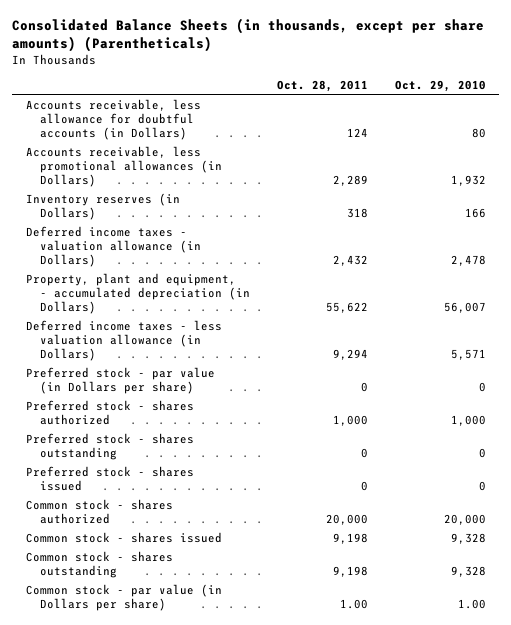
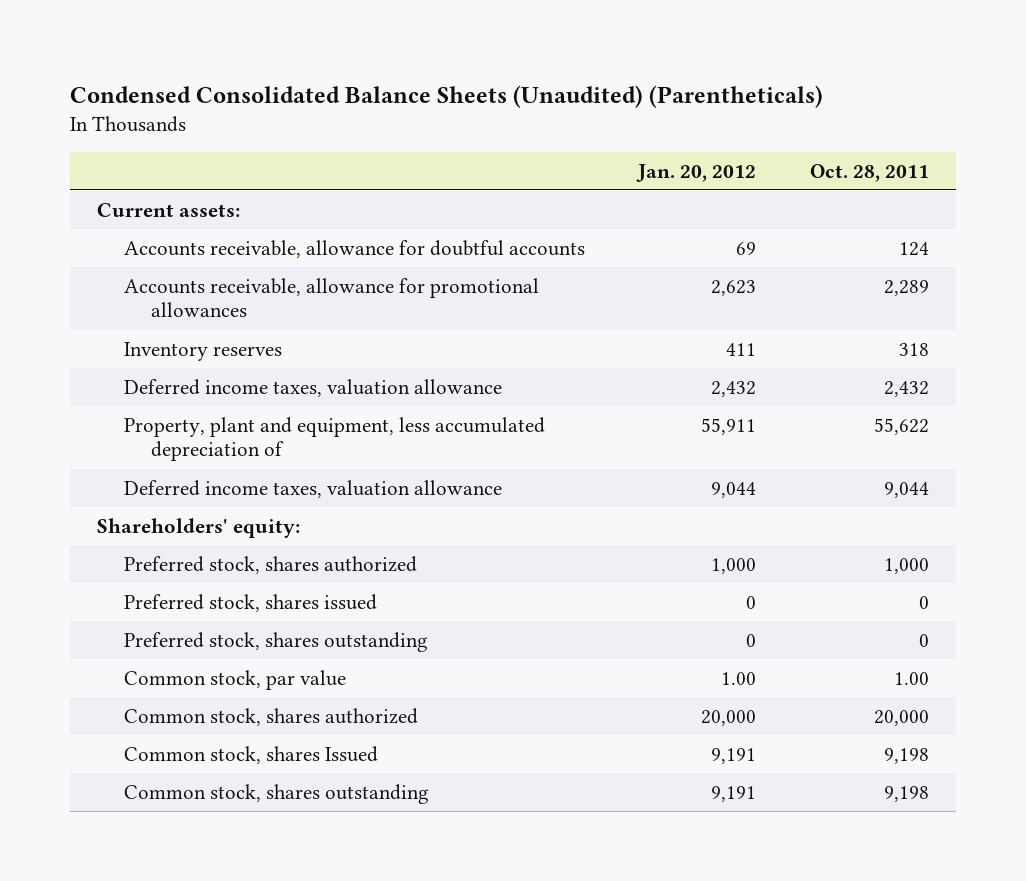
- Consolidated Balance Sheets (in thousands, except per share amounts) (Parentheticals)
+ Condensed Consolidated Balance Sheets (Unaudited) (Parentheticals)
- | Oct. 28, 2011 | Oct. 29, 2010
+ | Jan. 20, 2012 | Oct. 28, 2011
- Accounts receivable, less allowance for doubtful accounts (in Dollars) | 124 | 80
- Accounts receivable, less promotional allowances (in Dollars) | 2,289 | 1,932
- Inventory reserves (in Dollars) | 318 | 166
- Deferred income taxes - valuation allowance (in Dollars) | 2,432 | 2,478
- Property, plant and equipment, - accumulated depreciation (in Dollars) | 55,622 | 56,007
- Deferred income taxes - less valuation allowance (in Dollars) | 9,294 | 5,571
- Preferred stock - par value (in Dollars per share) | 0 | 0
- Preferred stock - shares authorized | 1,000 | 1,000
- Preferred stock - shares outstanding | 0 | 0
- Preferred stock - shares issued | 0 | 0
- Common stock - shares authorized | 20,000 | 20,000
- Common stock - shares issued | 9,198 | 9,328
- Common stock - shares outstanding | 9,198 | 9,328
- Common stock - par value (in Dollars per share) | 1.00 | 1.00
+ Current assets:
+ Accounts receivable, allowance for doubtful accounts | 69 | 124
+ Accounts receivable, allowance for promotional allowances | 2,623 | 2,289
+ Inventory reserves | 411 | 318
+ Deferred income taxes, valuation allowance | 2,432 | 2,432
+ Property, plant and equipment, less accumulated depreciation of | 55,911 | 55,622
+ Deferred income taxes, valuation allowance | 9,044 | 9,044
+ Shareholders' equity:
+ Preferred stock, shares authorized | 1,000 | 1,000
+ Preferred stock, shares issued | 0 | 0
+ Preferred stock, shares outstanding | 0 | 0
+ Common stock, par value | 1.00 | 1.00
+ Common stock, shares authorized | 20,000 | 20,000
+ Common stock, shares Issued | 9,191 | 9,198
+ Common stock, shares outstanding | 9,191 | 9,198

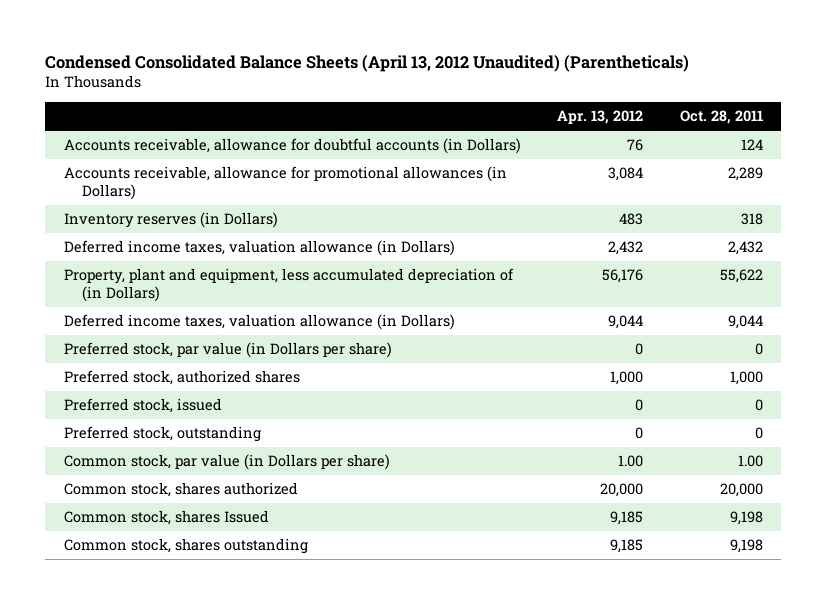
- Condensed Consolidated Balance Sheets (Unaudited) (Parentheticals)
+ Condensed Consolidated Balance Sheets (April 13, 2012 Unaudited) (Parentheticals)
- | Jan. 20, 2012 | Oct. 28, 2011
+ | Apr. 13, 2012 | Oct. 28, 2011
- Current assets:
- Accounts receivable, allowance for doubtful accounts | 69 | 124
- Accounts receivable, allowance for promotional allowances | 2,623 | 2,289
- Inventory reserves | 411 | 318
- Deferred income taxes, valuation allowance | 2,432 | 2,432
- Property, plant and equipment, less accumulated depreciation of | 55,911 | 55,622
- Deferred income taxes, valuation allowance | 9,044 | 9,044
- Shareholders' equity:
- Preferred stock, shares authorized | 1,000 | 1,000
- Preferred stock, shares issued | 0 | 0
- Preferred stock, shares outstanding | 0 | 0
- Common stock, par value | 1.00 | 1.00
+ Accounts receivable, allowance for doubtful accounts (in Dollars) | 76 | 124
+ Accounts receivable, allowance for promotional allowances (in Dollars) | 3,084 | 2,289
+ Inventory reserves (in Dollars) | 483 | 318
+ Deferred income taxes, valuation allowance (in Dollars) | 2,432 | 2,432
+ Property, plant and equipment, less accumulated depreciation of (in Dollars) | 56,176 | 55,622
+ Deferred income taxes, valuation allowance (in Dollars) | 9,044 | 9,044
+ Preferred stock, par value (in Dollars per share) | 0 | 0
+ Preferred stock, authorized shares | 1,000 | 1,000
+ Preferred stock, issued | 0 | 0
+ Preferred stock, outstanding | 0 | 0
+ Common stock, par value (in Dollars per share) | 1.00 | 1.00

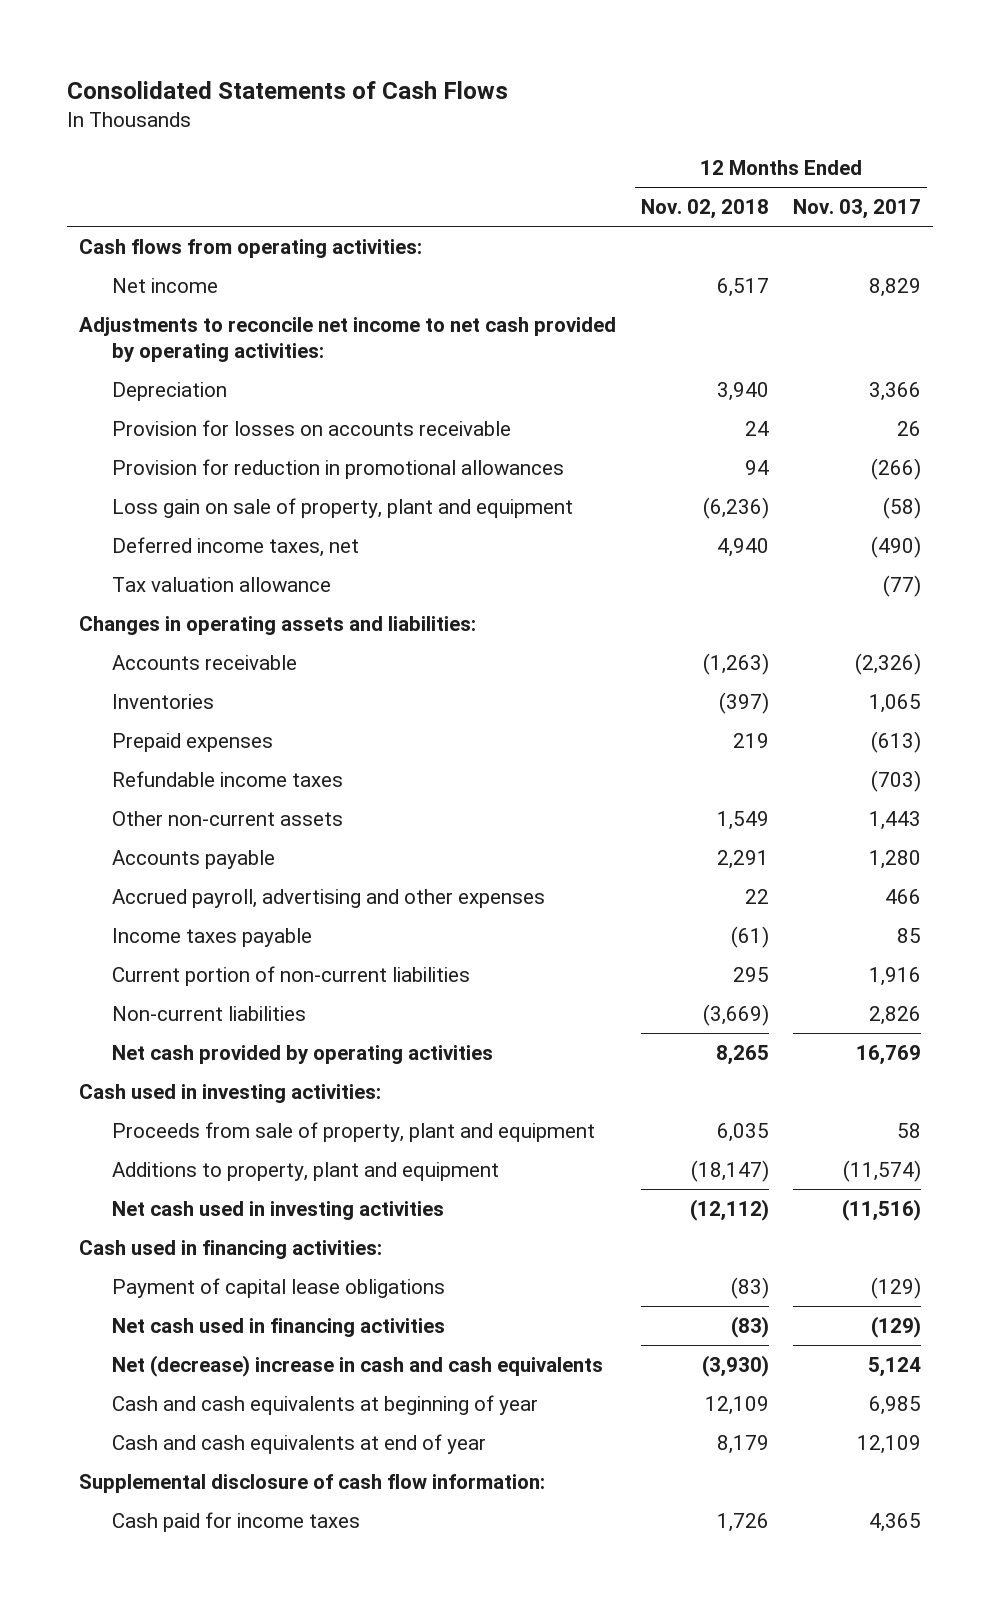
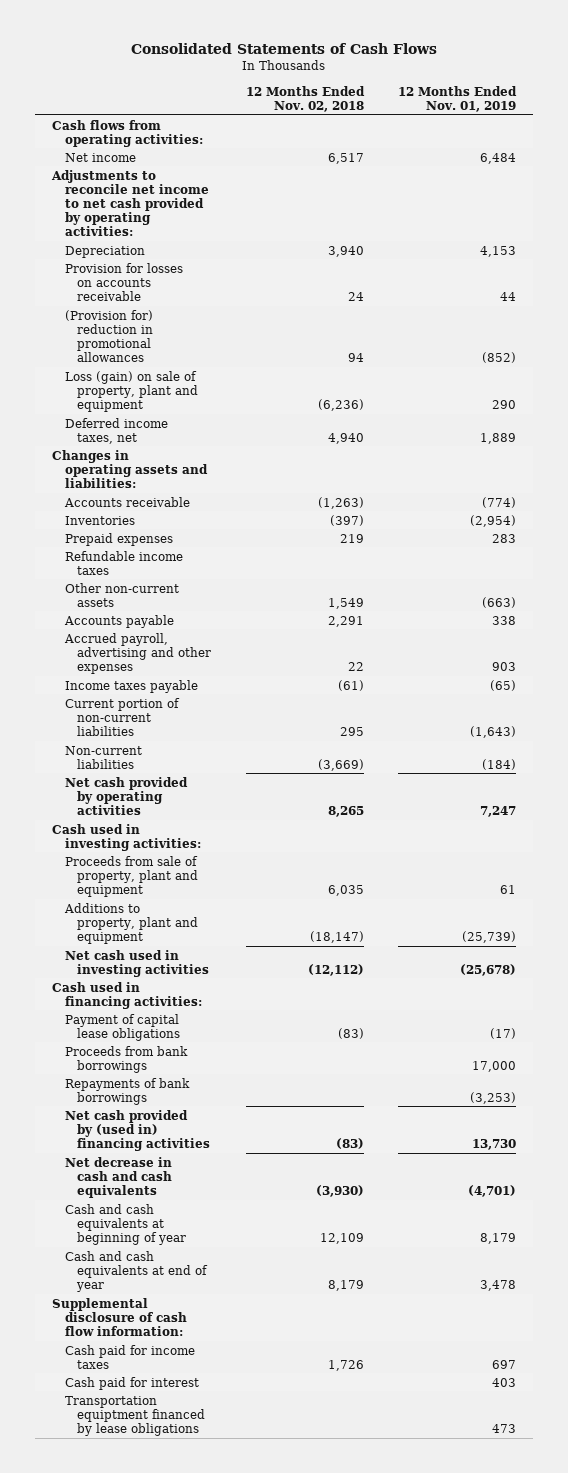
- | 12 Months Ended Nov. 02, 2018 | 12 Months Ended Nov. 03, 2017
+ | 12 Months Ended Nov. 02, 2018 | 12 Months Ended Nov. 01, 2019
- Provision for reduction in promotional allowances | 94 | (266)
- Loss gain on sale of property, plant and equipment | (6,236) | (58)
+ (Provision for) reduction in promotional allowances | 94 | (852)
+ Loss (gain) on sale of property, plant and equipment | (6,236) | 290
- Tax valuation allowance | | (77)
- Net cash used in financing activities | (83) | (129)
- Net (decrease) increase in cash and cash equivalents | (3,930) | 5,124
+ Proceeds from bank borrowings | | 17,000
+ Repayments of bank borrowings | | (3,253)
+ Net cash provided by (used in) financing activities | (83) | 13,730
+ Net decrease in cash and cash equivalents | (3,930) | (4,701)
+ Cash paid for interest | | 403
+ Transportation equiptment financed by lease obligations | | 473

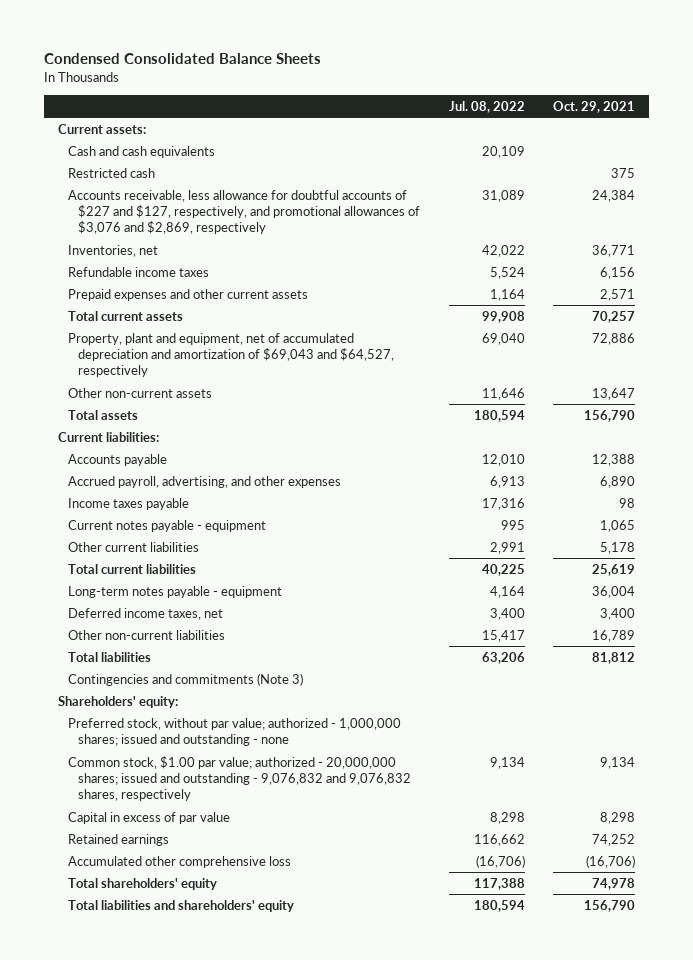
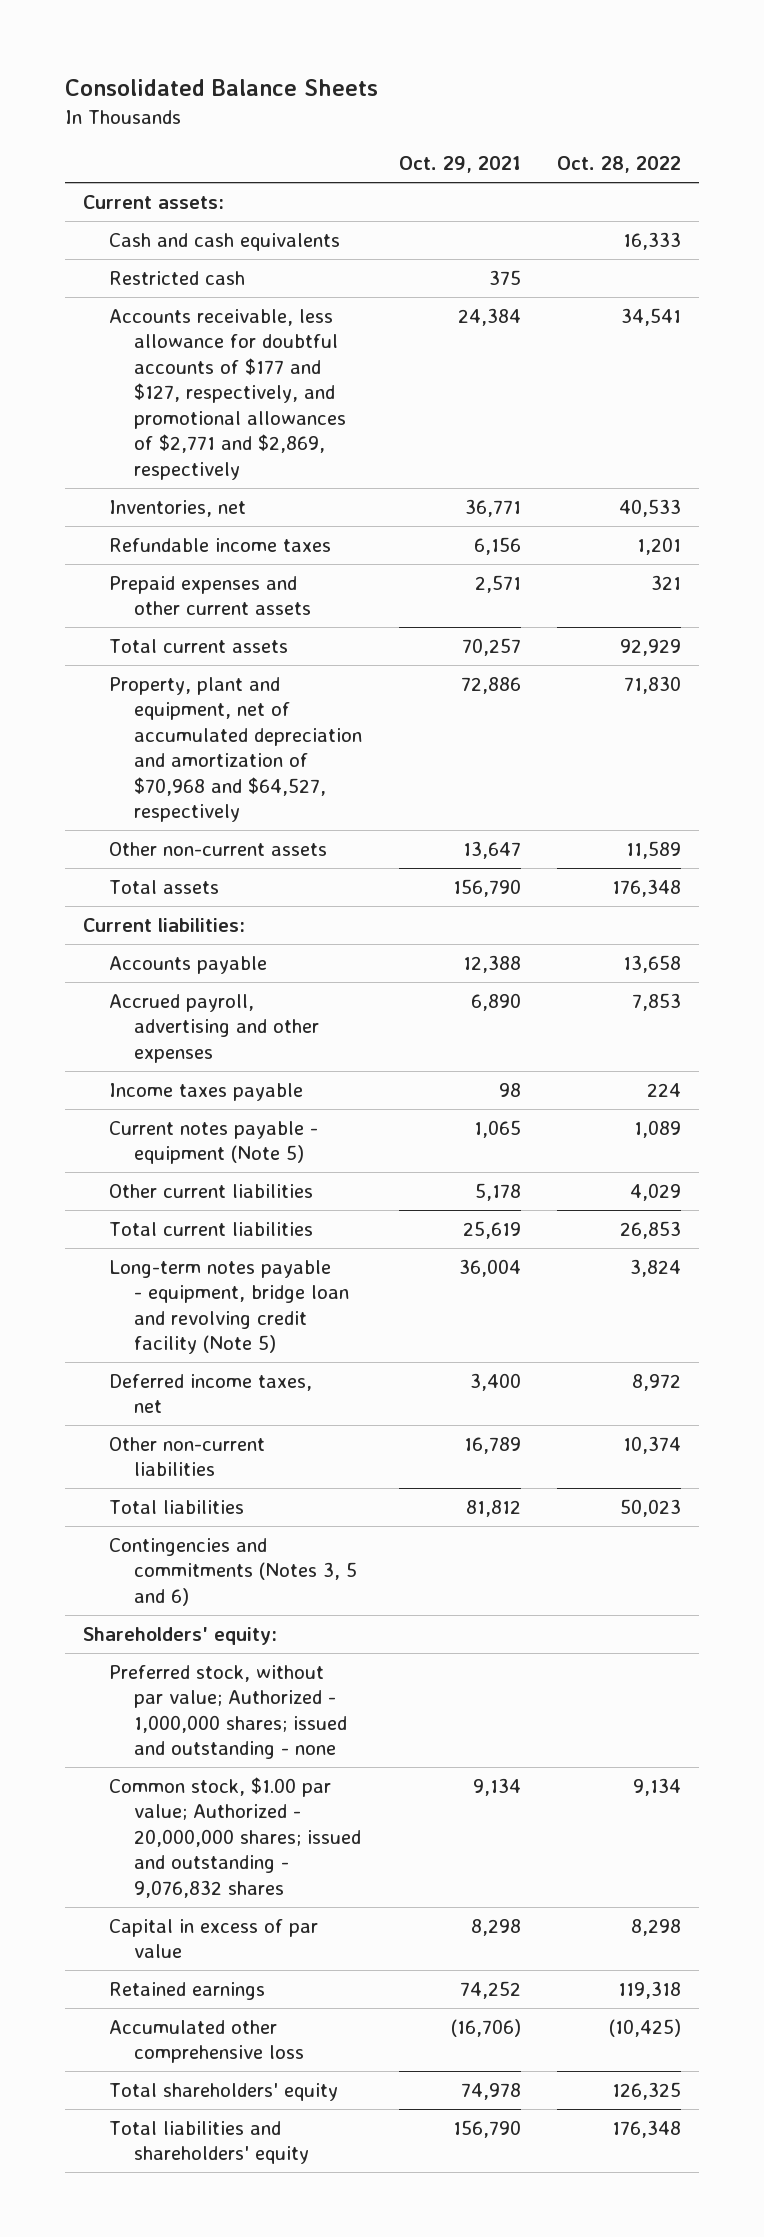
- Condensed Consolidated Balance Sheets
+ Consolidated Balance Sheets
- | Jul. 08, 2022 | Oct. 29, 2021
+ | Oct. 29, 2021 | Oct. 28, 2022
- Accounts receivable, less allowance for doubtful accounts of $227 and $127, respectively, and promotional allowances of $3,076 and $2,869, respectively | 31,089 | 24,384
+ Accounts receivable, less allowance for doubtful accounts of $177 and $127, respectively, and promotional allowances of $2,771 and $2,869, respectively | 24,384 | 34,541
- Property, plant and equipment, net of accumulated depreciation and amortization of $69,043 and $64,527, respectively | 69,040 | 72,886
+ Property, plant and equipment, net of accumulated depreciation and amortization of $70,968 and $64,527, respectively | 72,886 | 71,830
- Accrued payroll, advertising, and other expenses | 6,913 | 6,890
+ Accrued payroll, advertising and other expenses | 6,890 | 7,853
- Current notes payable - equipment | 995 | 1,065
+ Current notes payable - equipment (Note 5) | 1,065 | 1,089
- Long-term notes payable - equipment | 4,164 | 36,004
+ Long-term notes payable - equipment, bridge loan and revolving credit facility (Note 5) | 36,004 | 3,824
- Contingencies and commitments (Note 3)
+ Contingencies and commitments (Notes 3, 5 and 6)
- Preferred stock, without par value; authorized - 1,000,000 shares; issued and outstanding - none
- Common stock, $1.00 par value; authorized - 20,000,000 shares; issued and outstanding - 9,076,832 and 9,076,832 shares, respectively | 9,134 | 9,134
+ Preferred stock, without par value; Authorized - 1,000,000 shares; issued and outstanding - none
+ Common stock, $1.00 par value; Authorized - 20,000,000 shares; issued and outstanding - 9,076,832 shares | 9,134 | 9,134

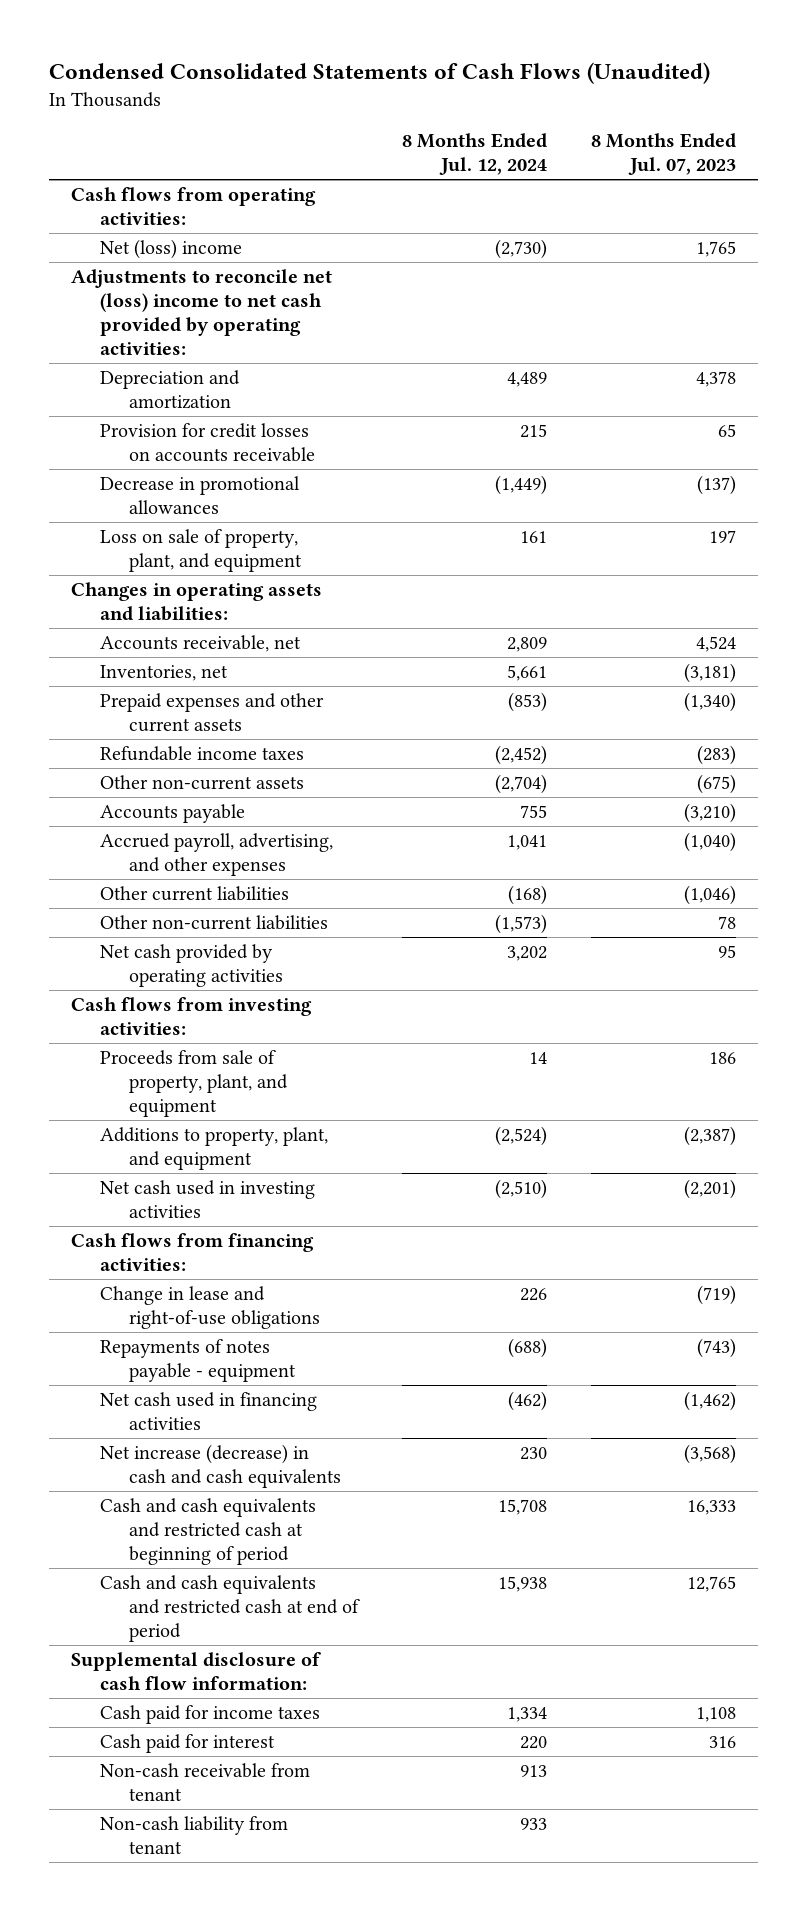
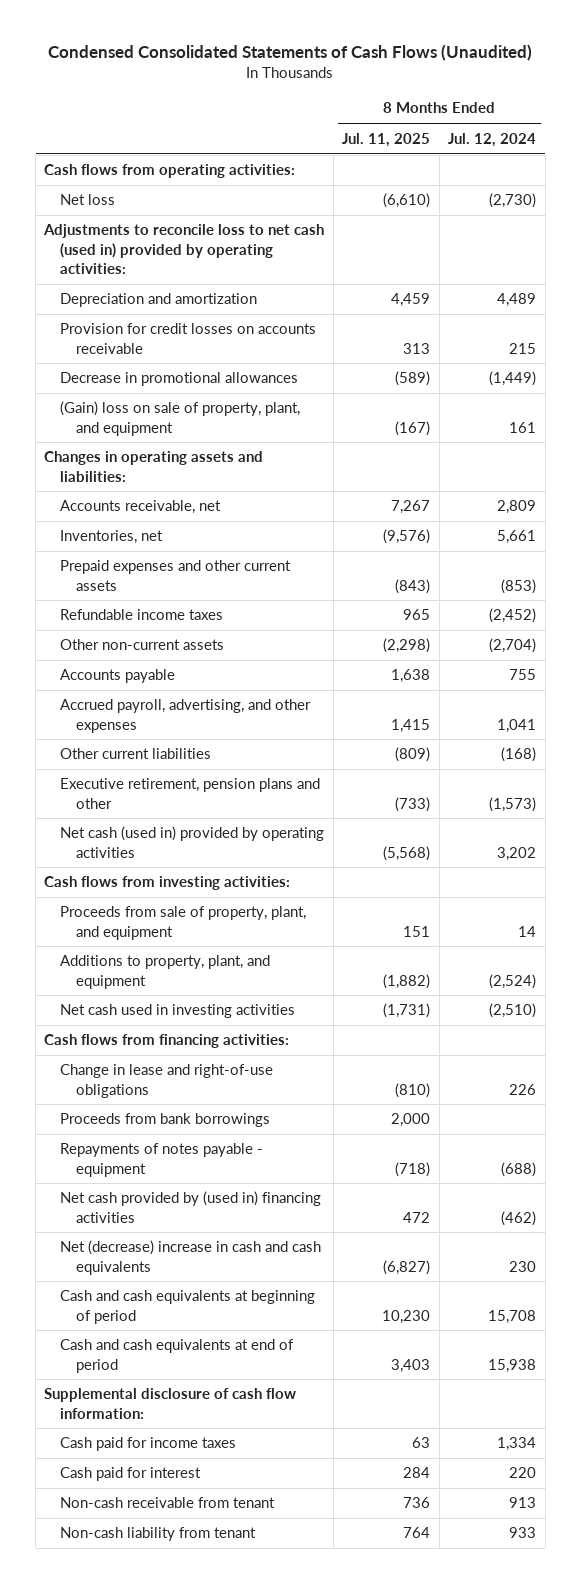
- | 8 Months Ended Jul. 12, 2024 | 8 Months Ended Jul. 07, 2023
+ | 8 Months Ended Jul. 11, 2025 | 8 Months Ended Jul. 12, 2024
- Net (loss) income | (2,730) | 1,765
- Adjustments to reconcile net (loss) income to net cash provided by operating activities:
+ Net loss | (6,610) | (2,730)
+ Adjustments to reconcile loss to net cash (used in) provided by operating activities:
- Loss on sale of property, plant, and equipment | 161 | 197
+ (Gain) loss on sale of property, plant, and equipment | (167) | 161
- Other non-current liabilities | (1,573) | 78
- Net cash provided by operating activities | 3,202 | 95
+ Executive retirement, pension plans and other | (733) | (1,573)
+ Net cash (used in) provided by operating activities | (5,568) | 3,202
+ Proceeds from bank borrowings | 2,000 |
- Net cash used in financing activities | (462) | (1,462)
- Net increase (decrease) in cash and cash equivalents | 230 | (3,568)
- Cash and cash equivalents and restricted cash at beginning of period | 15,708 | 16,333
- Cash and cash equivalents and restricted cash at end of period | 15,938 | 12,765
+ Net cash provided by (used in) financing activities | 472 | (462)
+ Net (decrease) increase in cash and cash equivalents | (6,827) | 230
+ Cash and cash equivalents at beginning of period | 10,230 | 15,708
+ Cash and cash equivalents at end of period | 3,403 | 15,938

